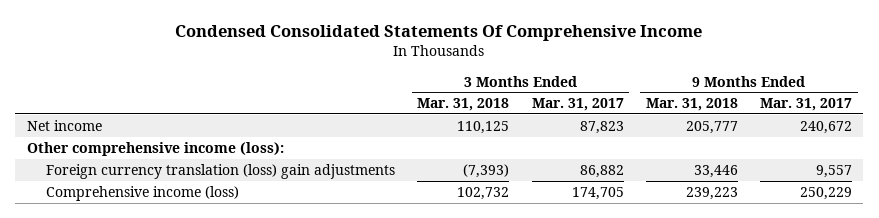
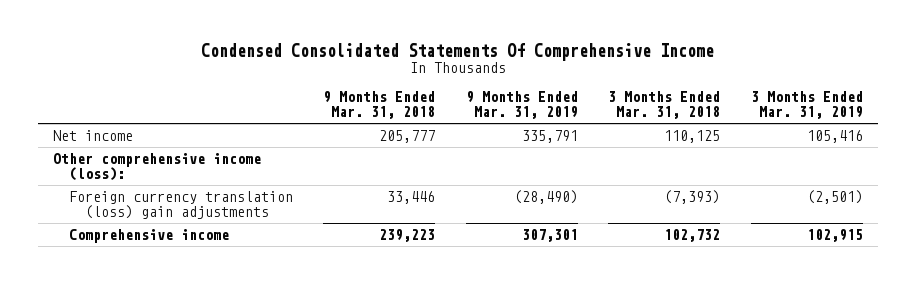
- | 3 Months Ended Mar. 31, 2018 | 3 Months Ended Mar. 31, 2017 | 9 Months Ended Mar. 31, 2018 | 9 Months Ended Mar. 31, 2017
+ | 9 Months Ended Mar. 31, 2018 | 9 Months Ended Mar. 31, 2019 | 3 Months Ended Mar. 31, 2018 | 3 Months Ended Mar. 31, 2019
- Comprehensive income (loss) | 102,732 | 174,705 | 239,223 | 250,229
+ Comprehensive income | 239,223 | 307,301 | 102,732 | 102,915

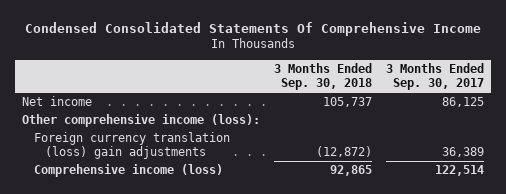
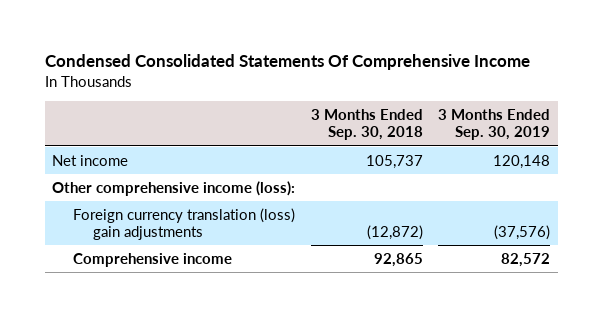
- | 3 Months Ended Sep. 30, 2018 | 3 Months Ended Sep. 30, 2017
+ | 3 Months Ended Sep. 30, 2018 | 3 Months Ended Sep. 30, 2019
- Comprehensive income (loss) | 92,865 | 122,514
+ Comprehensive income | 92,865 | 82,572

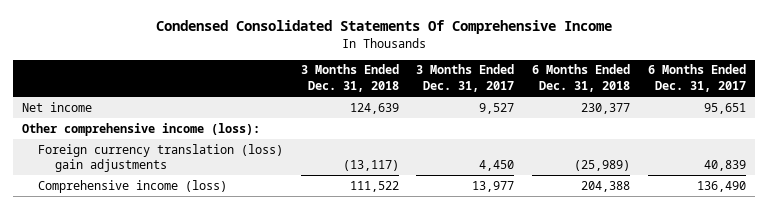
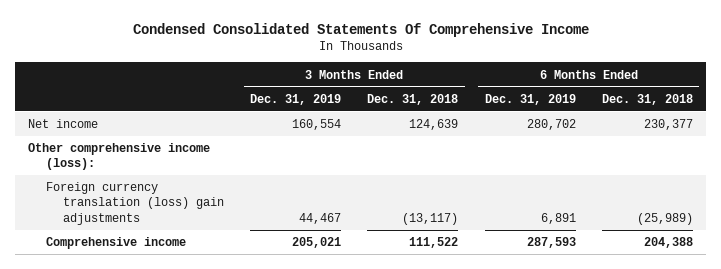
- | 3 Months Ended Dec. 31, 2018 | 3 Months Ended Dec. 31, 2017 | 6 Months Ended Dec. 31, 2018 | 6 Months Ended Dec. 31, 2017
+ | 3 Months Ended Dec. 31, 2019 | 3 Months Ended Dec. 31, 2018 | 6 Months Ended Dec. 31, 2019 | 6 Months Ended Dec. 31, 2018
- Comprehensive income (loss) | 111,522 | 13,977 | 204,388 | 136,490
+ Comprehensive income | 205,021 | 111,522 | 287,593 | 204,388

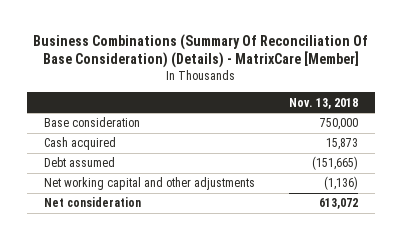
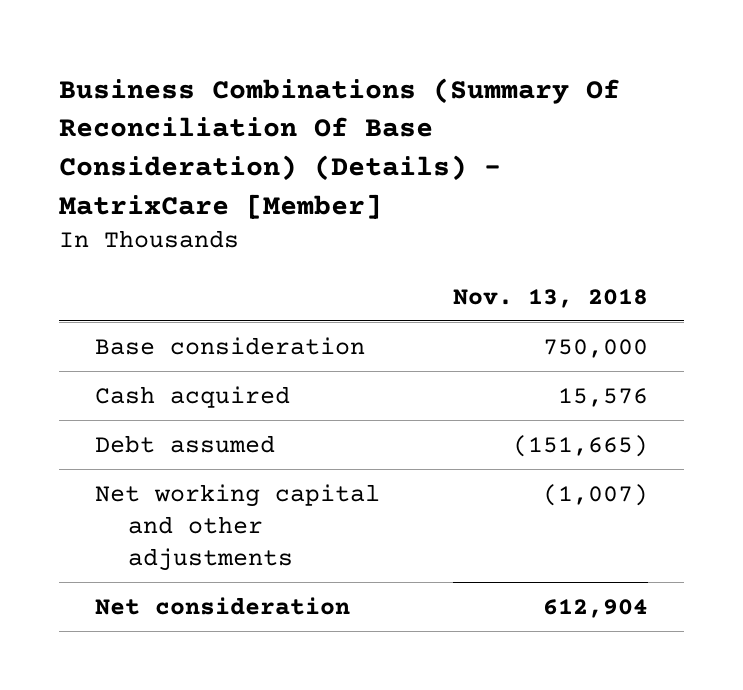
- Cash acquired | 15,873
+ Cash acquired | 15,576
- Net working capital and other adjustments | (1,136)
- Net consideration | 613,072
+ Net working capital and other adjustments | (1,007)
+ Net consideration | 612,904

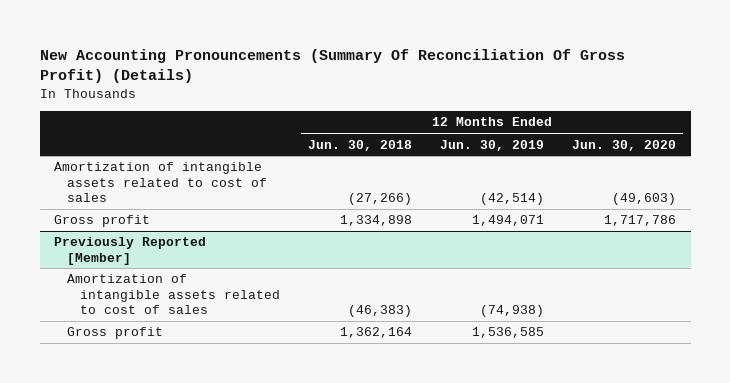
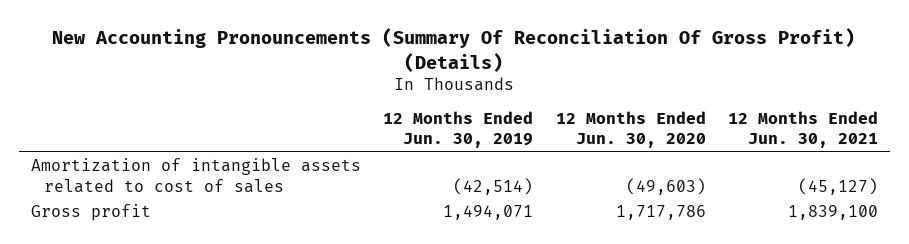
- | 12 Months Ended Jun. 30, 2018 | 12 Months Ended Jun. 30, 2019 | 12 Months Ended Jun. 30, 2020
+ | 12 Months Ended Jun. 30, 2019 | 12 Months Ended Jun. 30, 2020 | 12 Months Ended Jun. 30, 2021
- Previously Reported [Member]
- Amortization of intangible assets related to cost of sales | (46,383) | (74,938) |
- Gross profit | 1,362,164 | 1,536,585 |

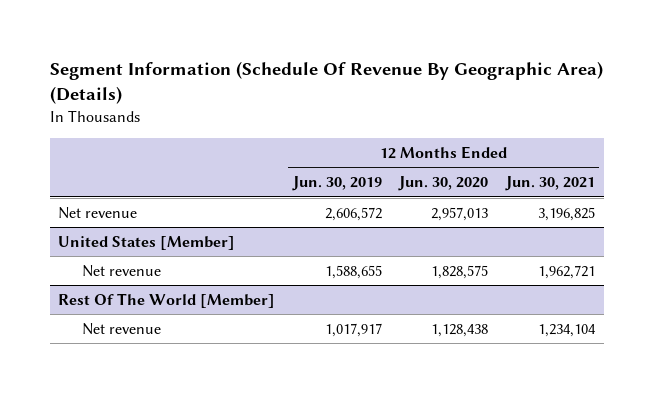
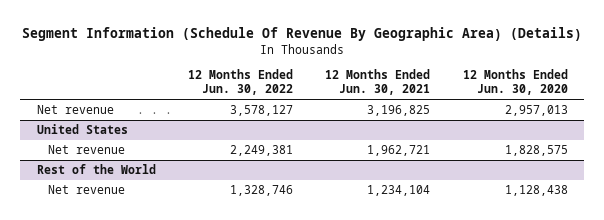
- | 12 Months Ended Jun. 30, 2019 | 12 Months Ended Jun. 30, 2020 | 12 Months Ended Jun. 30, 2021
+ | 12 Months Ended Jun. 30, 2022 | 12 Months Ended Jun. 30, 2021 | 12 Months Ended Jun. 30, 2020
- United States [Member]
+ United States
- Rest Of The World [Member]
+ Rest of the World

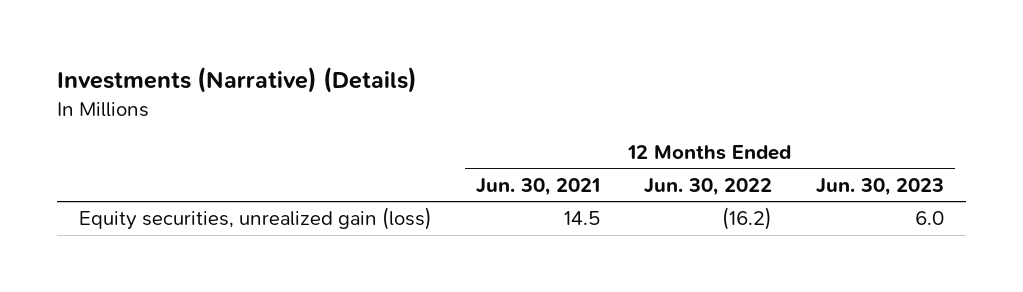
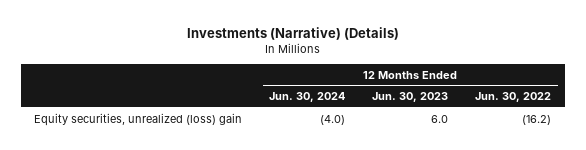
- | 12 Months Ended Jun. 30, 2021 | 12 Months Ended Jun. 30, 2022 | 12 Months Ended Jun. 30, 2023
+ | 12 Months Ended Jun. 30, 2024 | 12 Months Ended Jun. 30, 2023 | 12 Months Ended Jun. 30, 2022
- Equity securities, unrealized gain (loss) | 14.5 | (16.2) | 6.0
+ Equity securities, unrealized (loss) gain | (4.0) | 6.0 | (16.2)

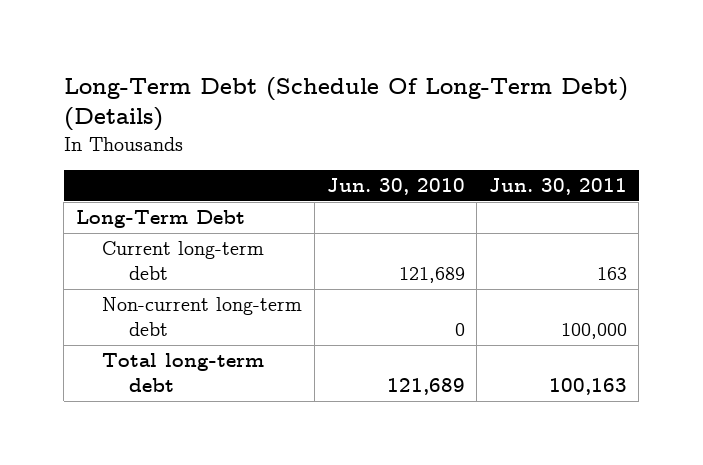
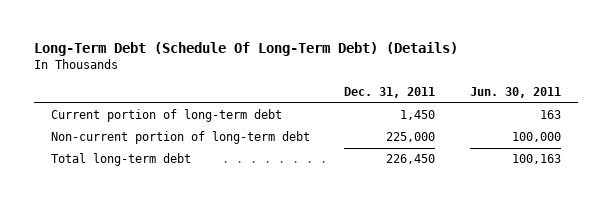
- | Jun. 30, 2010 | Jun. 30, 2011
+ | Dec. 31, 2011 | Jun. 30, 2011
- Long-Term Debt
- Current long-term debt | 121,689 | 163
- Non-current long-term debt | 0 | 100,000
+ Current portion of long-term debt | 1,450 | 163
+ Non-current portion of long-term debt | 225,000 | 100,000

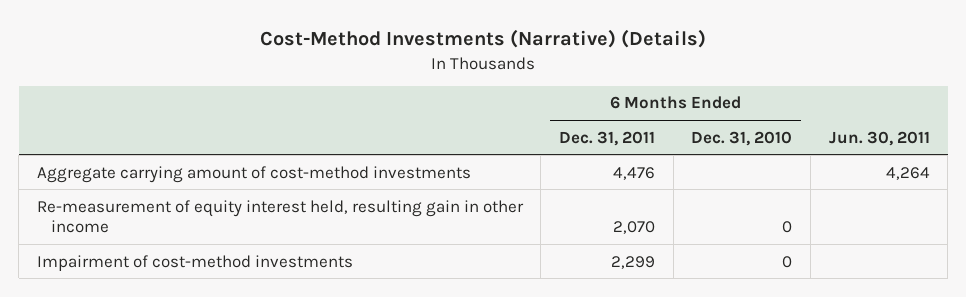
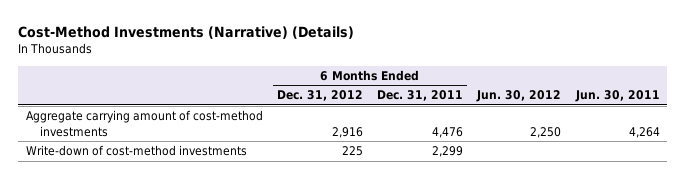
- | 6 Months Ended Dec. 31, 2011 | 6 Months Ended Dec. 31, 2010 | Jun. 30, 2011
+ | 6 Months Ended Dec. 31, 2012 | 6 Months Ended Dec. 31, 2011 | Jun. 30, 2012 | Jun. 30, 2011
- Re-measurement of equity interest held, resulting gain in other income | 2,070 | 0 |
- Impairment of cost-method investments | 2,299 | 0 |
+ Write-down of cost-method investments | 225 | 2,299 | |

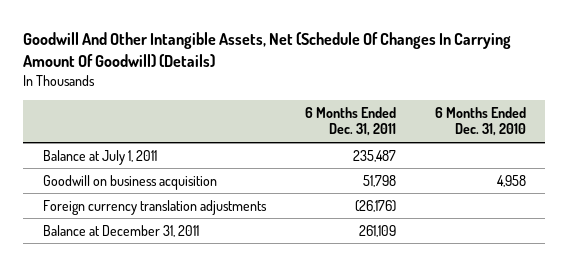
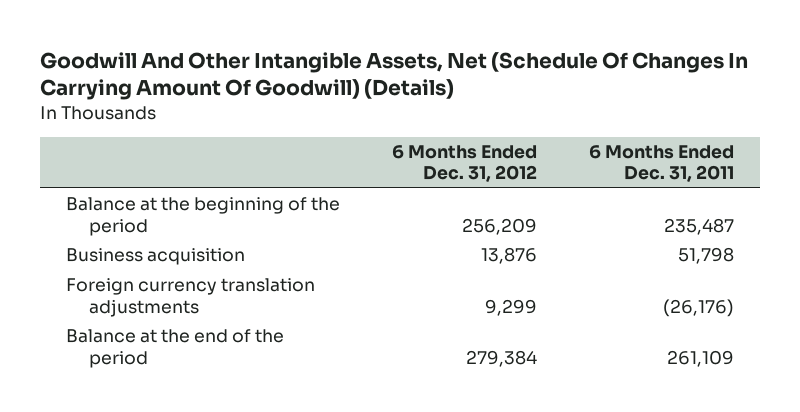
- | 6 Months Ended Dec. 31, 2011 | 6 Months Ended Dec. 31, 2010
+ | 6 Months Ended Dec. 31, 2012 | 6 Months Ended Dec. 31, 2011
- Balance at July 1, 2011 | 235,487 |
- Goodwill on business acquisition | 51,798 | 4,958
+ Balance at the beginning of the period | 256,209 | 235,487
+ Business acquisition | 13,876 | 51,798
- Balance at December 31, 2011 | 261,109 |
+ Balance at the end of the period | 279,384 | 261,109

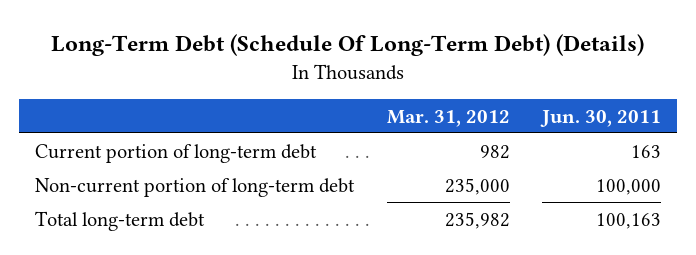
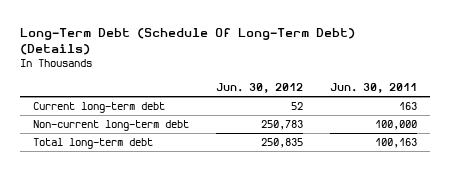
- | Mar. 31, 2012 | Jun. 30, 2011
+ | Jun. 30, 2012 | Jun. 30, 2011
- Current portion of long-term debt | 982 | 163
- Non-current portion of long-term debt | 235,000 | 100,000
+ Current long-term debt | 52 | 163
+ Non-current long-term debt | 250,783 | 100,000

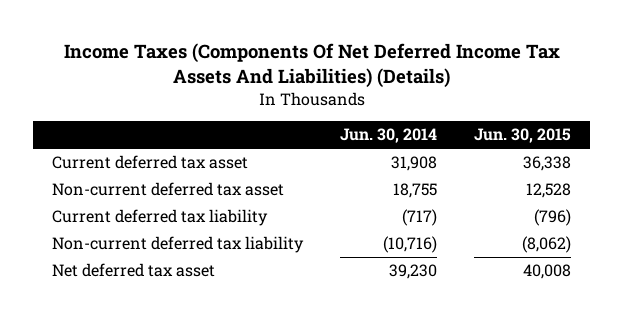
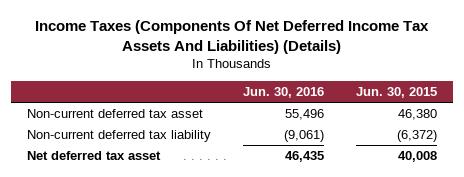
- | Jun. 30, 2014 | Jun. 30, 2015
+ | Jun. 30, 2016 | Jun. 30, 2015
- Current deferred tax asset | 31,908 | 36,338
- Non-current deferred tax asset | 18,755 | 12,528
- Current deferred tax liability | (717) | (796)
- Non-current deferred tax liability | (10,716) | (8,062)
+ Non-current deferred tax asset | 55,496 | 46,380
+ Non-current deferred tax liability | (9,061) | (6,372)

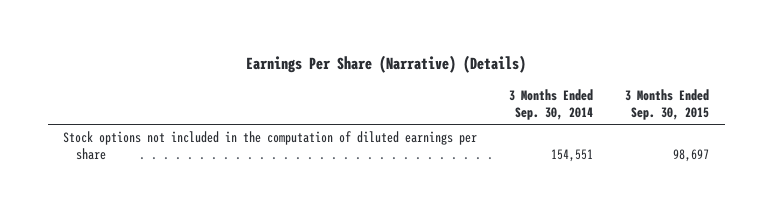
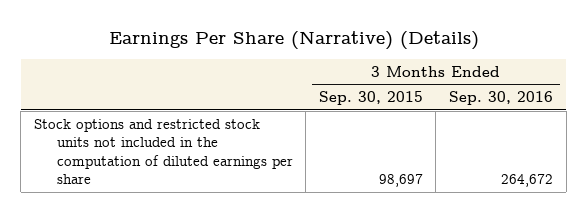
- | 3 Months Ended Sep. 30, 2014 | 3 Months Ended Sep. 30, 2015
+ | 3 Months Ended Sep. 30, 2015 | 3 Months Ended Sep. 30, 2016
- Stock options not included in the computation of diluted earnings per share | 154,551 | 98,697
+ Stock options and restricted stock units not included in the computation of diluted earnings per share | 98,697 | 264,672

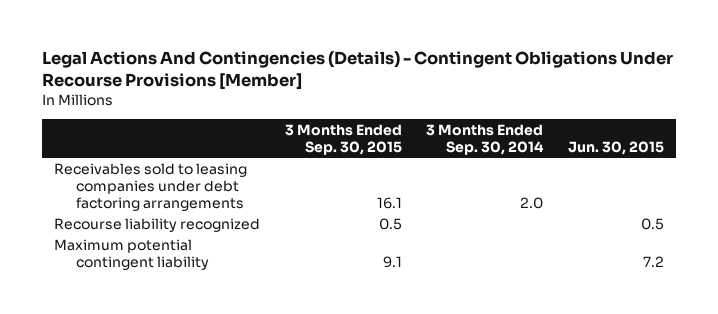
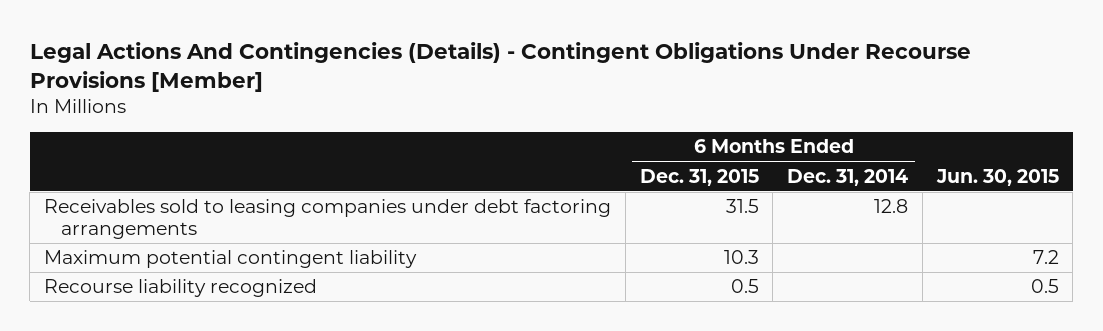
- | 3 Months Ended Sep. 30, 2015 | 3 Months Ended Sep. 30, 2014 | Jun. 30, 2015
+ | 6 Months Ended Dec. 31, 2015 | 6 Months Ended Dec. 31, 2014 | Jun. 30, 2015
moved down: Recourse liability recognized | 0.5 | | 0.5

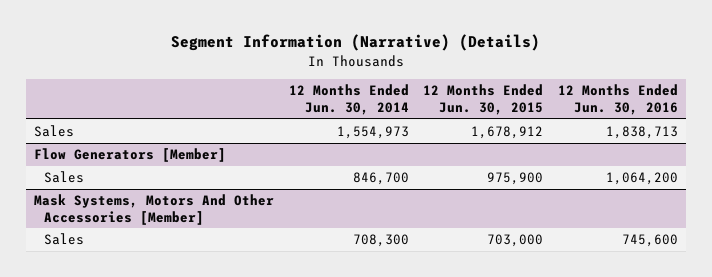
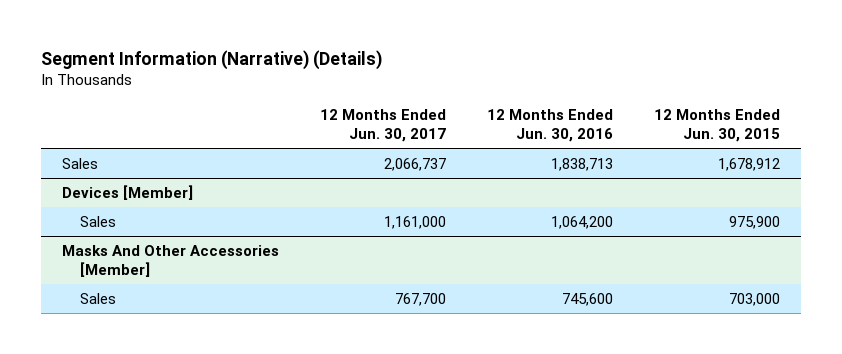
- | 12 Months Ended Jun. 30, 2014 | 12 Months Ended Jun. 30, 2015 | 12 Months Ended Jun. 30, 2016
+ | 12 Months Ended Jun. 30, 2017 | 12 Months Ended Jun. 30, 2016 | 12 Months Ended Jun. 30, 2015
- Flow Generators [Member]
+ Devices [Member]
- Mask Systems, Motors And Other Accessories [Member]
+ Masks And Other Accessories [Member]

